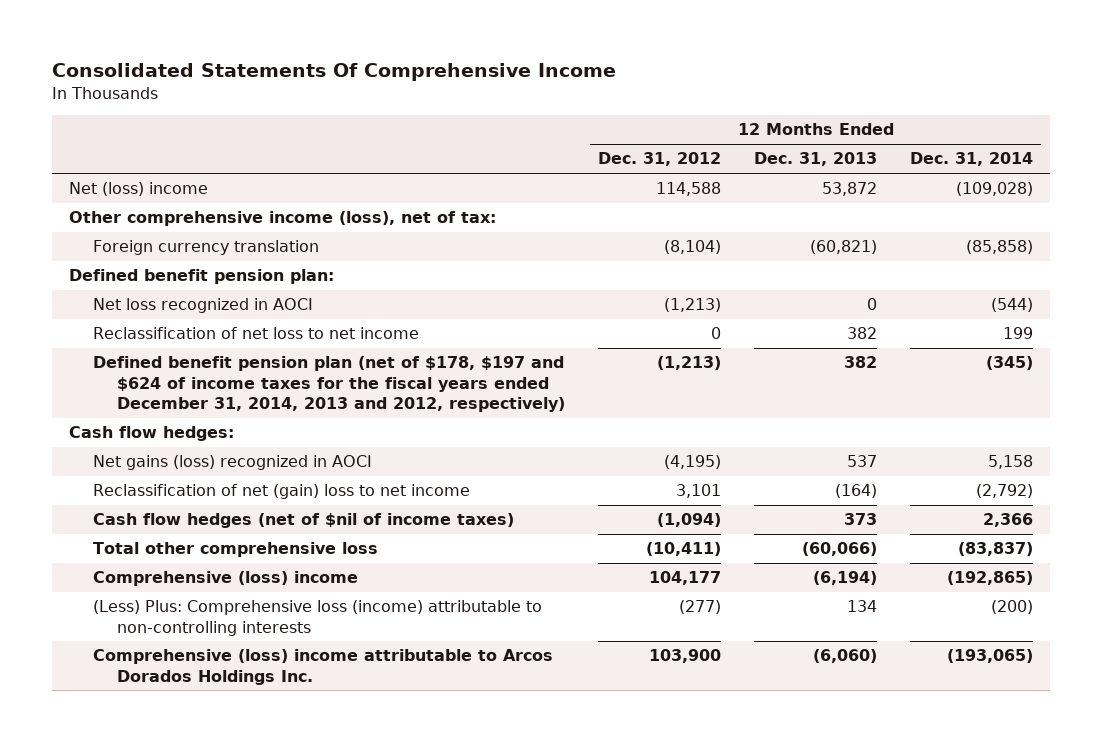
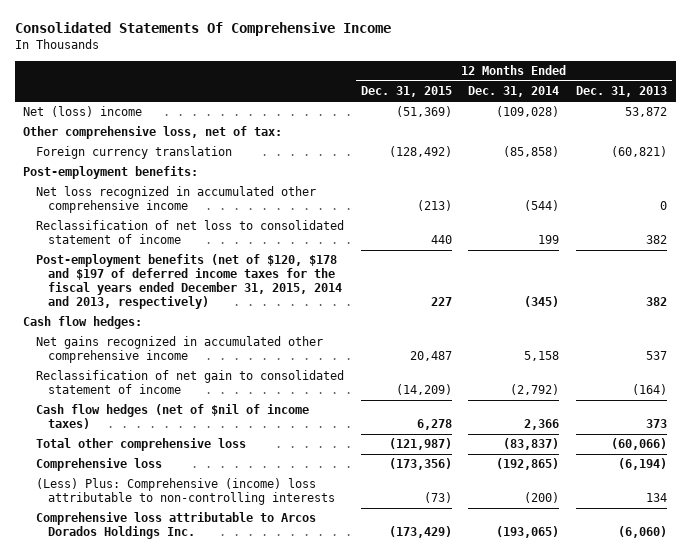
- | 12 Months Ended Dec. 31, 2012 | 12 Months Ended Dec. 31, 2013 | 12 Months Ended Dec. 31, 2014
+ | 12 Months Ended Dec. 31, 2015 | 12 Months Ended Dec. 31, 2014 | 12 Months Ended Dec. 31, 2013
- Other comprehensive income (loss), net of tax:
+ Other comprehensive loss, net of tax:
- Defined benefit pension plan:
- Net loss recognized in AOCI | (1,213) | 0 | (544)
- Reclassification of net loss to net income | 0 | 382 | 199
- Defined benefit pension plan (net of $178, $197 and $624 of income taxes for the fiscal years ended December 31, 2014, 2013 and 2012, respectively) | (1,213) | 382 | (345)
+ Post-employment benefits:
+ Net loss recognized in accumulated other comprehensive income | (213) | (544) | 0
+ Reclassification of net loss to consolidated statement of income | 440 | 199 | 382
+ Post-employment benefits (net of $120, $178 and $197 of deferred income taxes for the fiscal years ended December 31, 2015, 2014 and 2013, respectively) | 227 | (345) | 382
- Net gains (loss) recognized in AOCI | (4,195) | 537 | 5,158
- Reclassification of net (gain) loss to net income | 3,101 | (164) | (2,792)
+ Net gains recognized in accumulated other comprehensive income | 20,487 | 5,158 | 537
+ Reclassification of net gain to consolidated statement of income | (14,209) | (2,792) | (164)
- Comprehensive (loss) income | 104,177 | (6,194) | (192,865)
- (Less) Plus: Comprehensive loss (income) attributable to non-controlling interests | (277) | 134 | (200)
- Comprehensive (loss) income attributable to Arcos Dorados Holdings Inc. | 103,900 | (6,060) | (193,065)
+ Comprehensive loss | (173,356) | (192,865) | (6,194)
+ (Less) Plus: Comprehensive (income) loss attributable to non-controlling interests | (73) | (200) | 134
+ Comprehensive loss attributable to Arcos Dorados Holdings Inc. | (173,429) | (193,065) | (6,060)

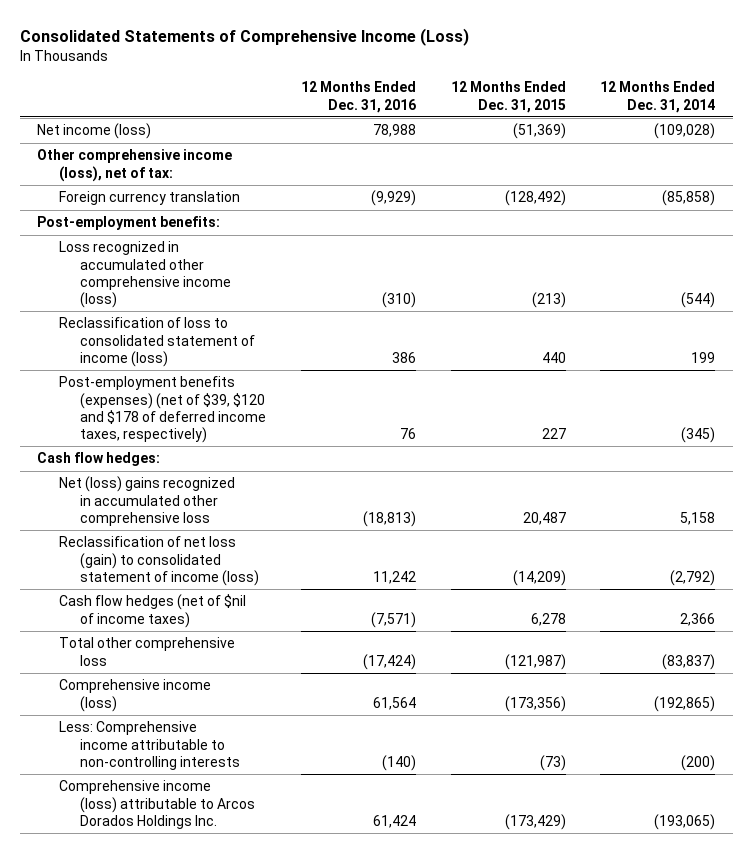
- Consolidated Statements Of Comprehensive Income
+ Consolidated Statements of Comprehensive Income (Loss)
- | 12 Months Ended Dec. 31, 2015 | 12 Months Ended Dec. 31, 2014 | 12 Months Ended Dec. 31, 2013
+ | 12 Months Ended Dec. 31, 2016 | 12 Months Ended Dec. 31, 2015 | 12 Months Ended Dec. 31, 2014
- Net (loss) income | (51,369) | (109,028) | 53,872
- Other comprehensive loss, net of tax:
+ Net income (loss) | 78,988 | (51,369) | (109,028)
+ Other comprehensive income (loss), net of tax:
- Net loss recognized in accumulated other comprehensive income | (213) | (544) | 0
- Reclassification of net loss to consolidated statement of income | 440 | 199 | 382
- Post-employment benefits (net of $120, $178 and $197 of deferred income taxes for the fiscal years ended December 31, 2015, 2014 and 2013, respectively) | 227 | (345) | 382
+ Loss recognized in accumulated other comprehensive income (loss) | (310) | (213) | (544)
+ Reclassification of loss to consolidated statement of income (loss) | 386 | 440 | 199
+ Post-employment benefits (expenses) (net of $39, $120 and $178 of deferred income taxes, respectively) | 76 | 227 | (345)
- Net gains recognized in accumulated other comprehensive income | 20,487 | 5,158 | 537
- Reclassification of net gain to consolidated statement of income | (14,209) | (2,792) | (164)
+ Net (loss) gains recognized in accumulated other comprehensive loss | (18,813) | 20,487 | 5,158
+ Reclassification of net loss (gain) to consolidated statement of income (loss) | 11,242 | (14,209) | (2,792)
- Comprehensive loss | (173,356) | (192,865) | (6,194)
- (Less) Plus: Comprehensive (income) loss attributable to non-controlling interests | (73) | (200) | 134
- Comprehensive loss attributable to Arcos Dorados Holdings Inc. | (173,429) | (193,065) | (6,060)
+ Comprehensive income (loss) | 61,564 | (173,356) | (192,865)
+ Less: Comprehensive income attributable to non-controlling interests | (140) | (73) | (200)
+ Comprehensive income (loss) attributable to Arcos Dorados Holdings Inc. | 61,424 | (173,429) | (193,065)

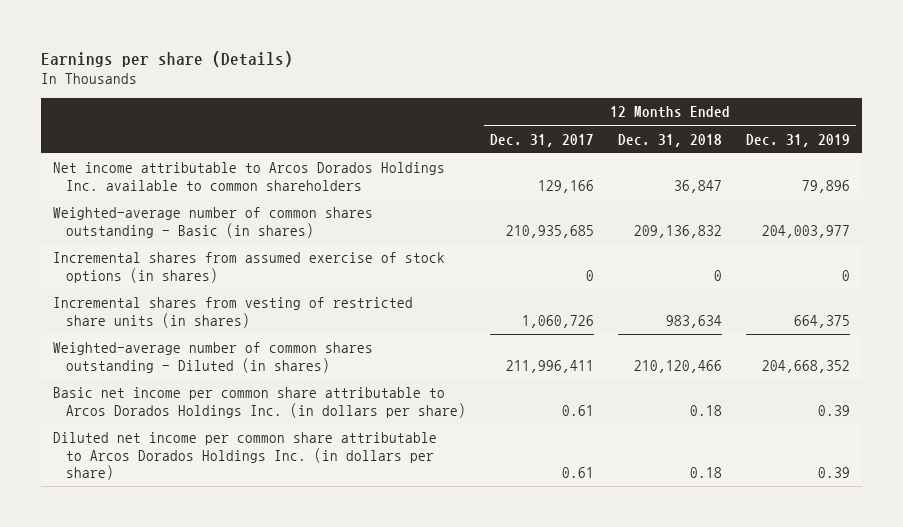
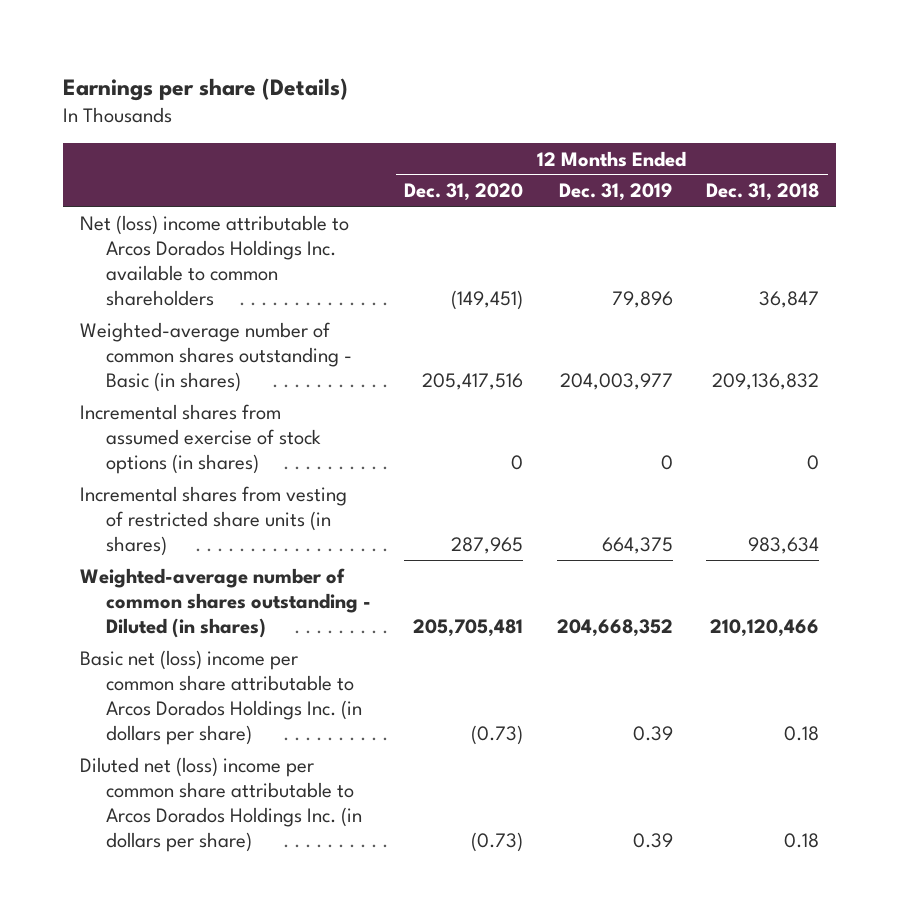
- | 12 Months Ended Dec. 31, 2017 | 12 Months Ended Dec. 31, 2018 | 12 Months Ended Dec. 31, 2019
+ | 12 Months Ended Dec. 31, 2020 | 12 Months Ended Dec. 31, 2019 | 12 Months Ended Dec. 31, 2018
- Net income attributable to Arcos Dorados Holdings Inc. available to common shareholders | 129,166 | 36,847 | 79,896
+ Net (loss) income attributable to Arcos Dorados Holdings Inc. available to common shareholders | (149,451) | 79,896 | 36,847
- Basic net income per common share attributable to Arcos Dorados Holdings Inc. (in dollars per share) | 0.61 | 0.18 | 0.39
- Diluted net income per common share attributable to Arcos Dorados Holdings Inc. (in dollars per share) | 0.61 | 0.18 | 0.39
+ Basic net (loss) income per common share attributable to Arcos Dorados Holdings Inc. (in dollars per share) | (0.73) | 0.39 | 0.18
+ Diluted net (loss) income per common share attributable to Arcos Dorados Holdings Inc. (in dollars per share) | (0.73) | 0.39 | 0.18

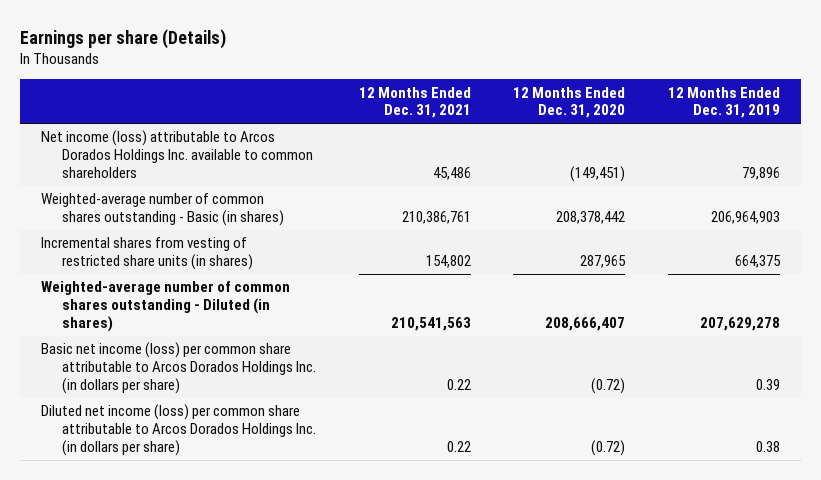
- | 12 Months Ended Dec. 31, 2020 | 12 Months Ended Dec. 31, 2019 | 12 Months Ended Dec. 31, 2018
+ | 12 Months Ended Dec. 31, 2021 | 12 Months Ended Dec. 31, 2020 | 12 Months Ended Dec. 31, 2019
- Net (loss) income attributable to Arcos Dorados Holdings Inc. available to common shareholders | (149,451) | 79,896 | 36,847
- Weighted-average number of common shares outstanding - Basic (in shares) | 205,417,516 | 204,003,977 | 209,136,832
- Incremental shares from assumed exercise of stock options (in shares) | 0 | 0 | 0
+ Net income (loss) attributable to Arcos Dorados Holdings Inc. available to common shareholders | 45,486 | (149,451) | 79,896
+ Weighted-average number of common shares outstanding - Basic (in shares) | 210,386,761 | 208,378,442 | 206,964,903
- Weighted-average number of common shares outstanding - Diluted (in shares) | 205,705,481 | 204,668,352 | 210,120,466
- Basic net (loss) income per common share attributable to Arcos Dorados Holdings Inc. (in dollars per share) | (0.73) | 0.39 | 0.18
- Diluted net (loss) income per common share attributable to Arcos Dorados Holdings Inc. (in dollars per share) | (0.73) | 0.39 | 0.18
+ Weighted-average number of common shares outstanding - Diluted (in shares) | 210,541,563 | 208,666,407 | 207,629,278
+ Basic net income (loss) per common share attributable to Arcos Dorados Holdings Inc. (in dollars per share) | 0.22 | (0.72) | 0.39
+ Diluted net income (loss) per common share attributable to Arcos Dorados Holdings Inc. (in dollars per share) | 0.22 | (0.72) | 0.38

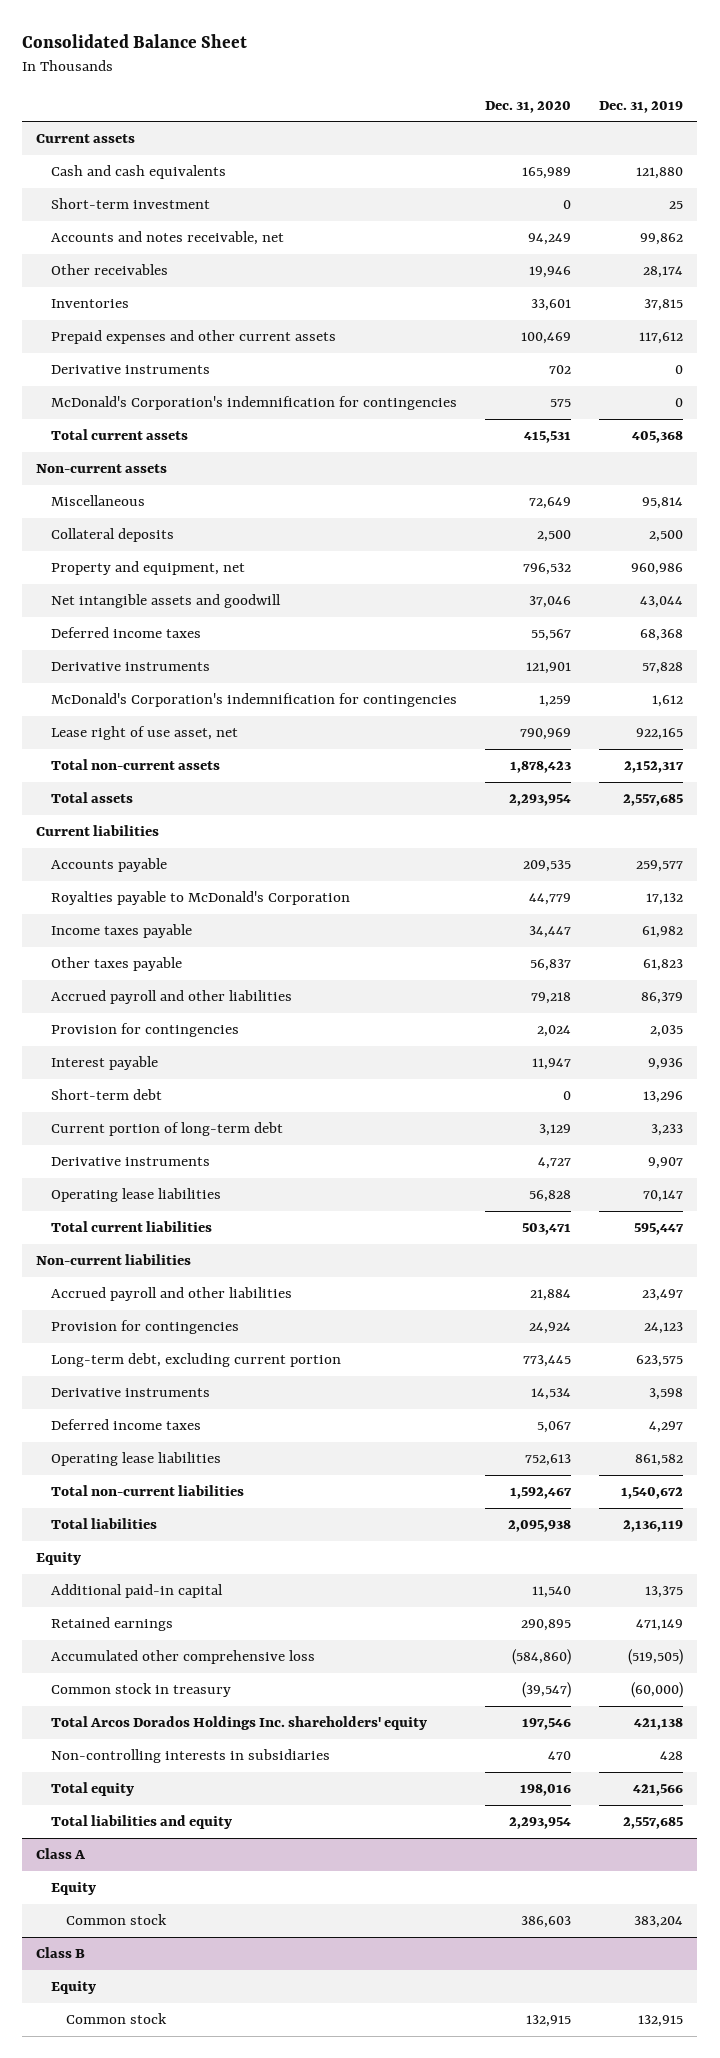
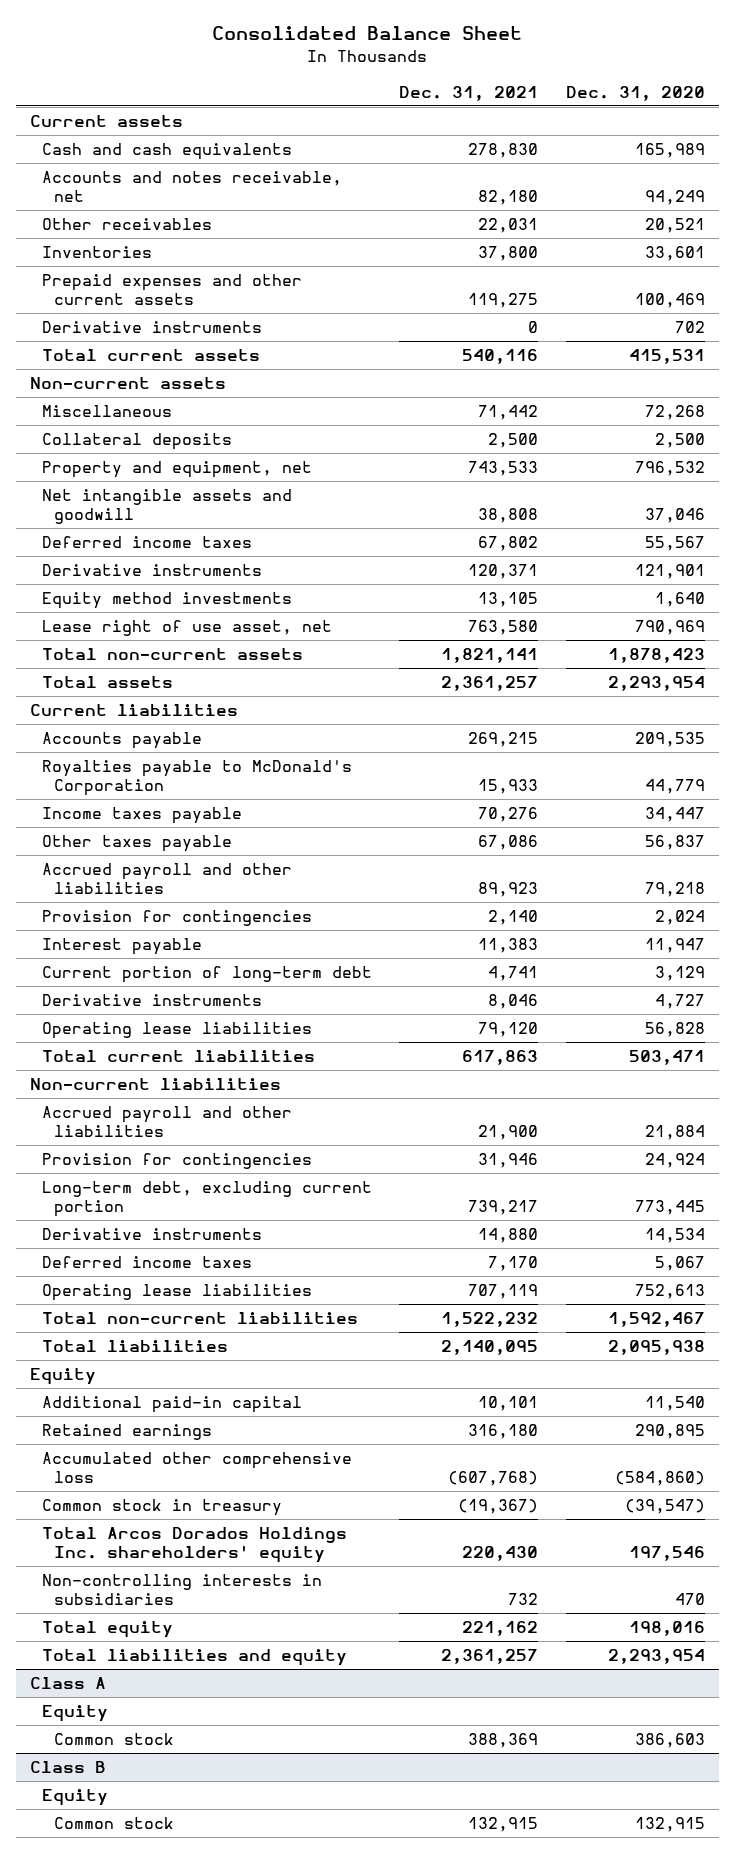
- | Dec. 31, 2020 | Dec. 31, 2019
+ | Dec. 31, 2021 | Dec. 31, 2020
- Short-term investment | 0 | 25
- Other receivables | 19,946 | 28,174
+ Other receivables | 22,031 | 20,521
- McDonald's Corporation's indemnification for contingencies | 575 | 0
- Miscellaneous | 72,649 | 95,814
+ Miscellaneous | 71,442 | 72,268
- McDonald's Corporation's indemnification for contingencies | 1,259 | 1,612
+ Equity method investments | 13,105 | 1,640
- Short-term debt | 0 | 13,296

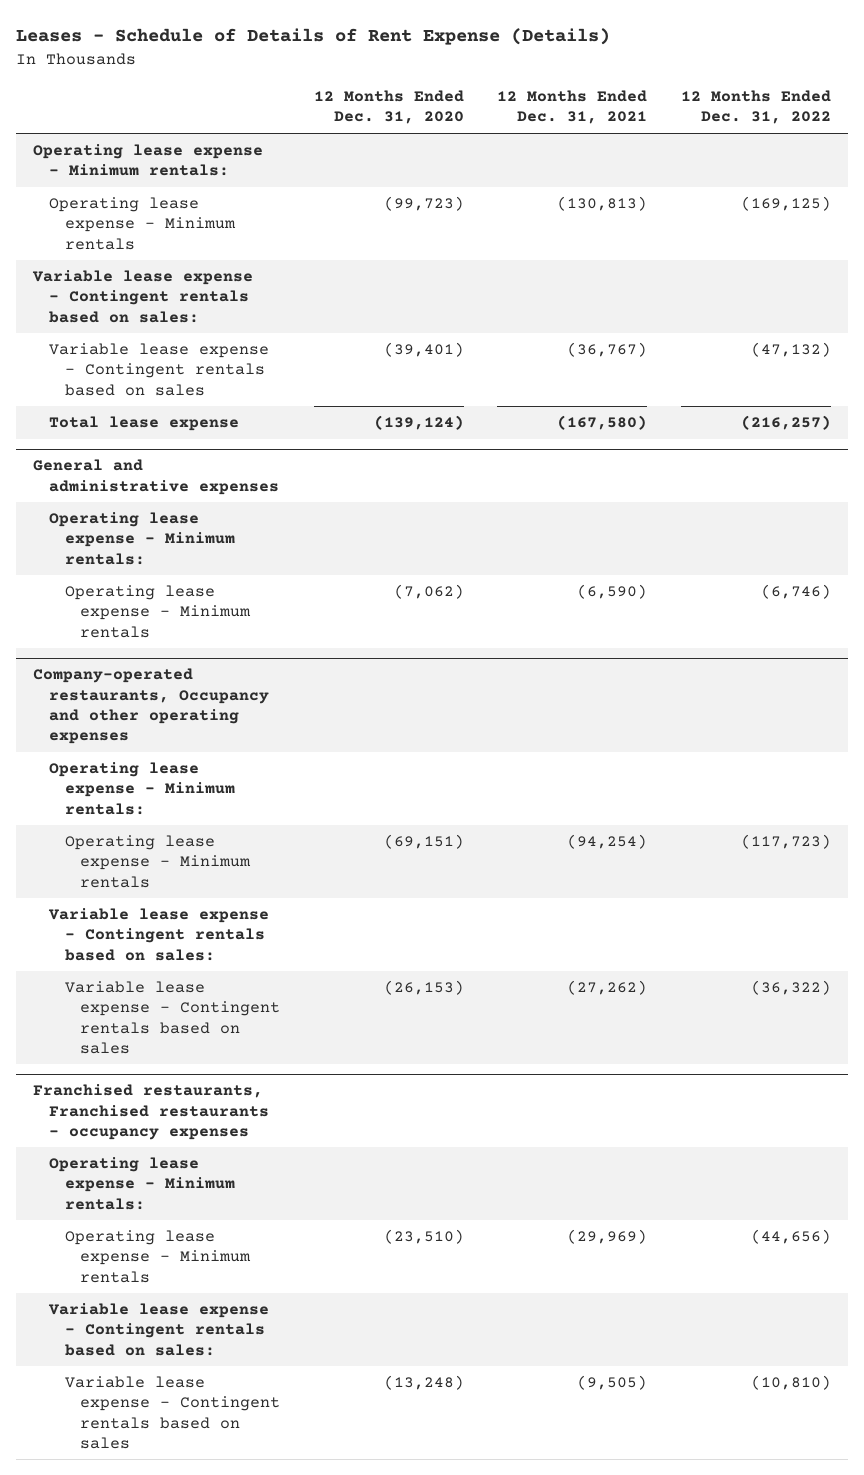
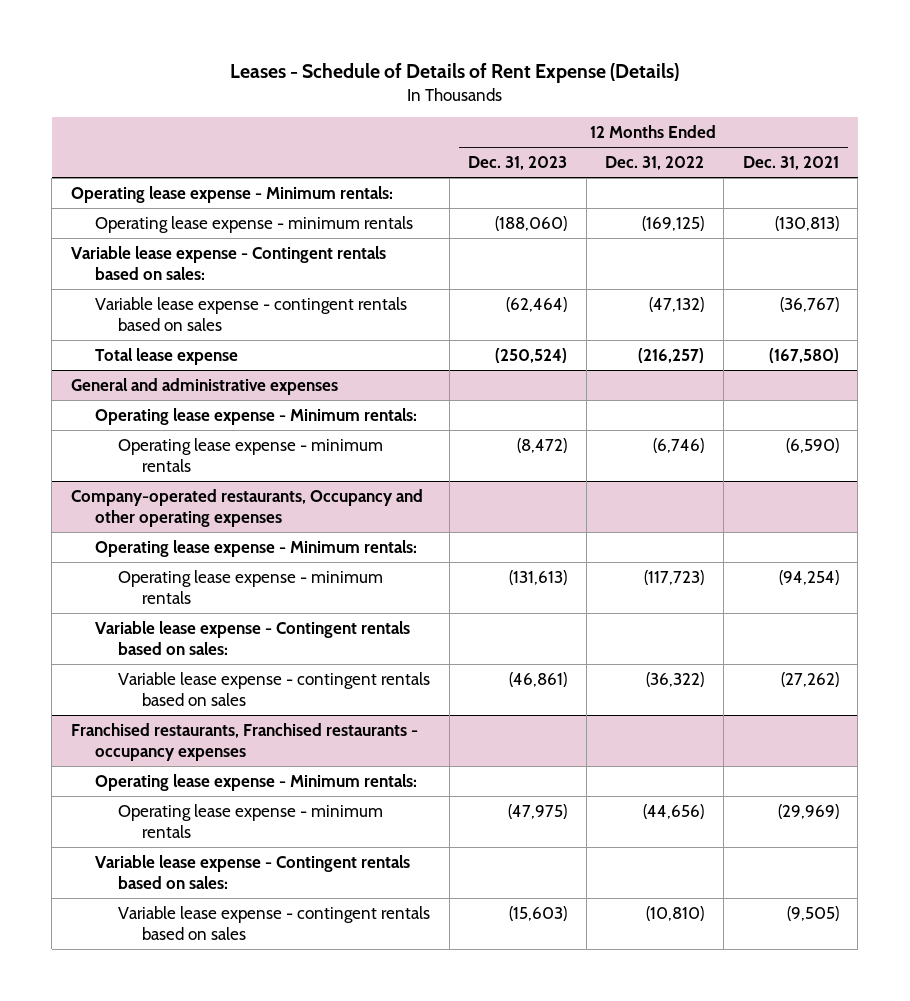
- | 12 Months Ended Dec. 31, 2020 | 12 Months Ended Dec. 31, 2021 | 12 Months Ended Dec. 31, 2022
+ | 12 Months Ended Dec. 31, 2023 | 12 Months Ended Dec. 31, 2022 | 12 Months Ended Dec. 31, 2021
- Operating lease expense - Minimum rentals | (99,723) | (130,813) | (169,125)
+ Operating lease expense - minimum rentals | (188,060) | (169,125) | (130,813)
- Variable lease expense - Contingent rentals based on sales | (39,401) | (36,767) | (47,132)
+ Variable lease expense - contingent rentals based on sales | (62,464) | (47,132) | (36,767)
@ General and administrative expenses
- Operating lease expense - Minimum rentals | (7,062) | (6,590) | (6,746)
+ Operating lease expense - minimum rentals | (8,472) | (6,746) | (6,590)
@ Company-operated restaurants, Occupancy and other operating expenses
- Operating lease expense - Minimum rentals | (69,151) | (94,254) | (117,723)
+ Operating lease expense - minimum rentals | (131,613) | (117,723) | (94,254)
- Variable lease expense - Contingent rentals based on sales | (26,153) | (27,262) | (36,322)
+ Variable lease expense - contingent rentals based on sales | (46,861) | (36,322) | (27,262)
@ Franchised restaurants, Franchised restaurants - occupancy expenses
- Operating lease expense - Minimum rentals | (23,510) | (29,969) | (44,656)
+ Operating lease expense - minimum rentals | (47,975) | (44,656) | (29,969)
- Variable lease expense - Contingent rentals based on sales | (13,248) | (9,505) | (10,810)
+ Variable lease expense - contingent rentals based on sales | (15,603) | (10,810) | (9,505)

